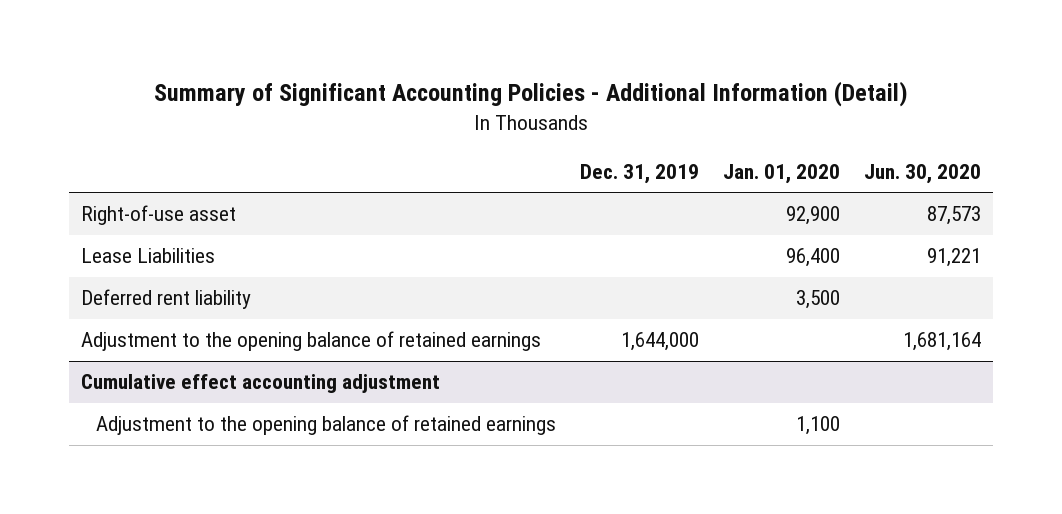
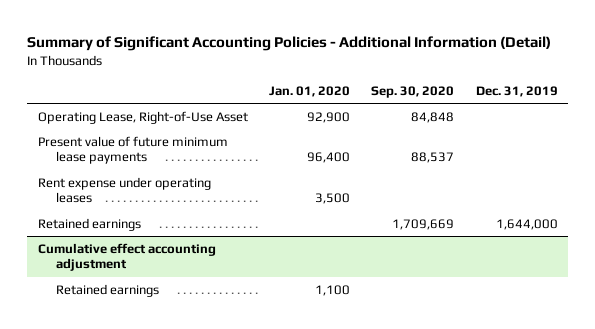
- | Dec. 31, 2019 | Jan. 01, 2020 | Jun. 30, 2020
+ | Jan. 01, 2020 | Sep. 30, 2020 | Dec. 31, 2019
- Right-of-use asset | | 92,900 | 87,573
- Lease Liabilities | | 96,400 | 91,221
- Deferred rent liability | | 3,500 |
- Adjustment to the opening balance of retained earnings | 1,644,000 | | 1,681,164
+ Operating Lease, Right-of-Use Asset | 92,900 | 84,848 |
+ Present value of future minimum lease payments | 96,400 | 88,537 |
+ Rent expense under operating leases | 3,500 | |
+ Retained earnings | | 1,709,669 | 1,644,000
@ Cumulative effect accounting adjustment
- Adjustment to the opening balance of retained earnings | | 1,100 |
+ Retained earnings | 1,100 | |

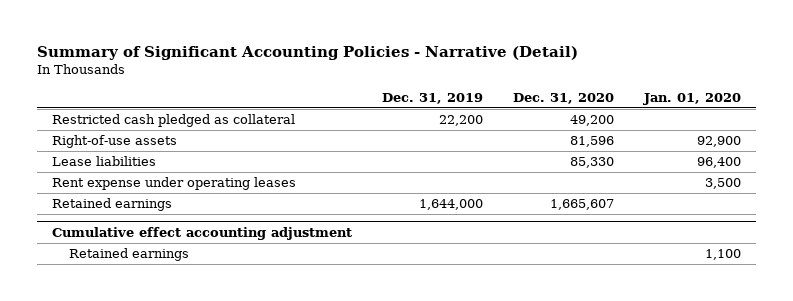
- Summary of Significant Accounting Policies - Additional Information (Detail)
+ Summary of Significant Accounting Policies - Narrative (Detail)
- | Jan. 01, 2020 | Sep. 30, 2020 | Dec. 31, 2019
+ | Dec. 31, 2019 | Dec. 31, 2020 | Jan. 01, 2020
- Operating Lease, Right-of-Use Asset | 92,900 | 84,848 |
- Present value of future minimum lease payments | 96,400 | 88,537 |
+ Restricted cash pledged as collateral | 22,200 | 49,200 |
+ Right-of-use assets | | 81,596 | 92,900
+ Lease liabilities | | 85,330 | 96,400

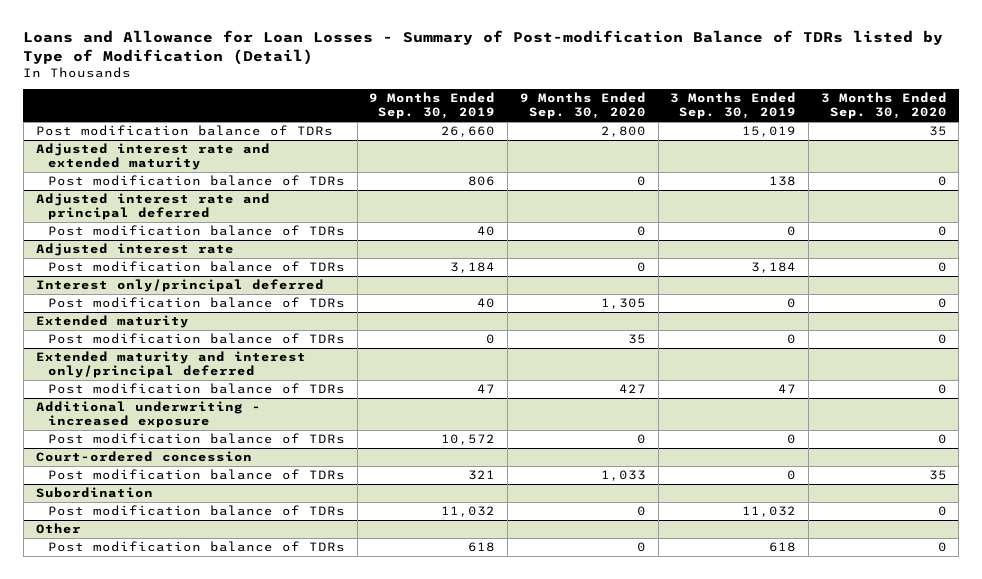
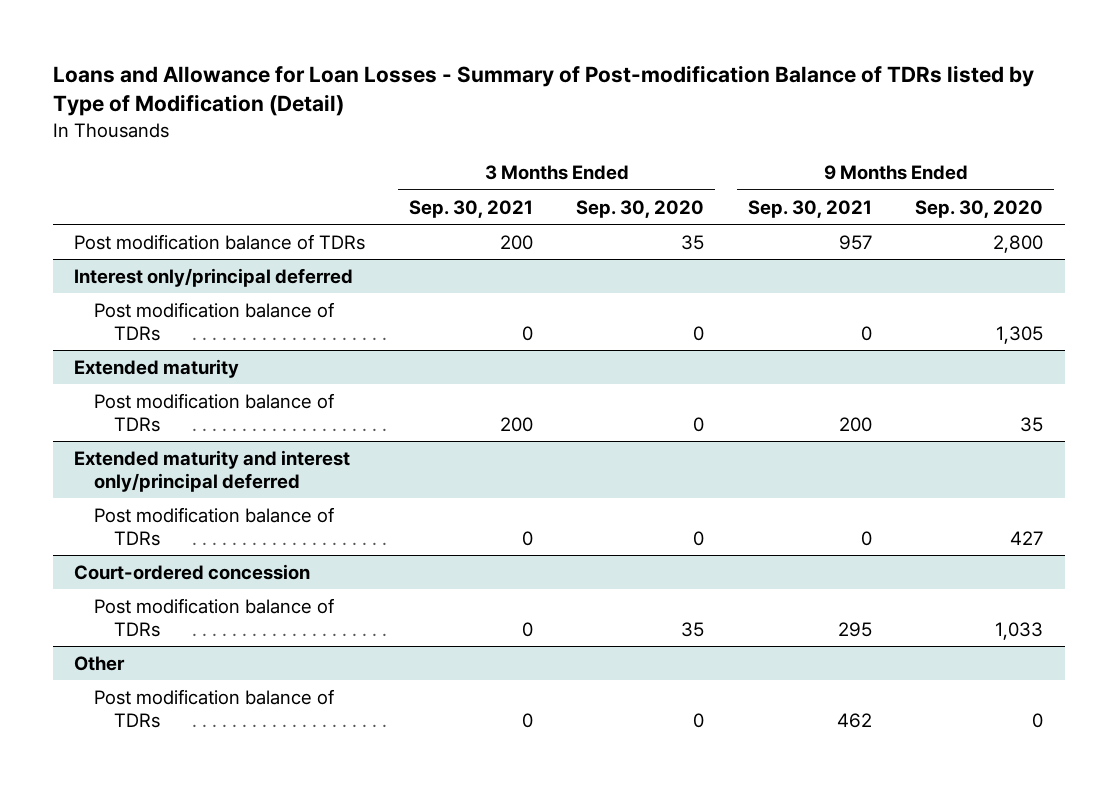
- | 9 Months Ended Sep. 30, 2019 | 9 Months Ended Sep. 30, 2020 | 3 Months Ended Sep. 30, 2019 | 3 Months Ended Sep. 30, 2020
+ | 3 Months Ended Sep. 30, 2021 | 3 Months Ended Sep. 30, 2020 | 9 Months Ended Sep. 30, 2021 | 9 Months Ended Sep. 30, 2020
- Adjusted interest rate and extended maturity
- Post modification balance of TDRs | 806 | 0 | 138 | 0
- Adjusted interest rate and principal deferred
- Post modification balance of TDRs | 40 | 0 | 0 | 0
- Adjusted interest rate
- Post modification balance of TDRs | 3,184 | 0 | 3,184 | 0
- Additional underwriting - increased exposure
- Post modification balance of TDRs | 10,572 | 0 | 0 | 0
- Subordination
- Post modification balance of TDRs | 11,032 | 0 | 11,032 | 0

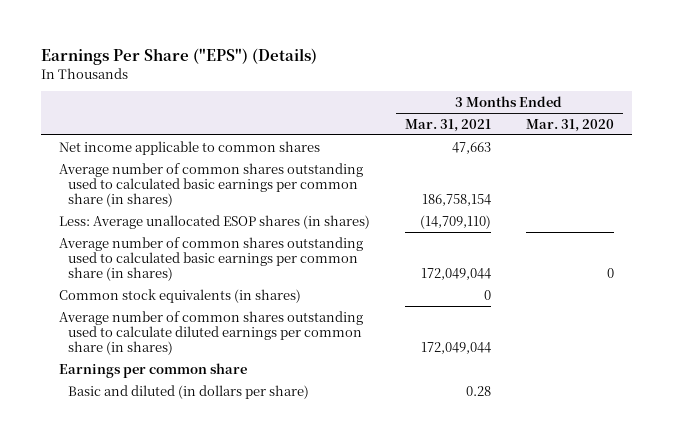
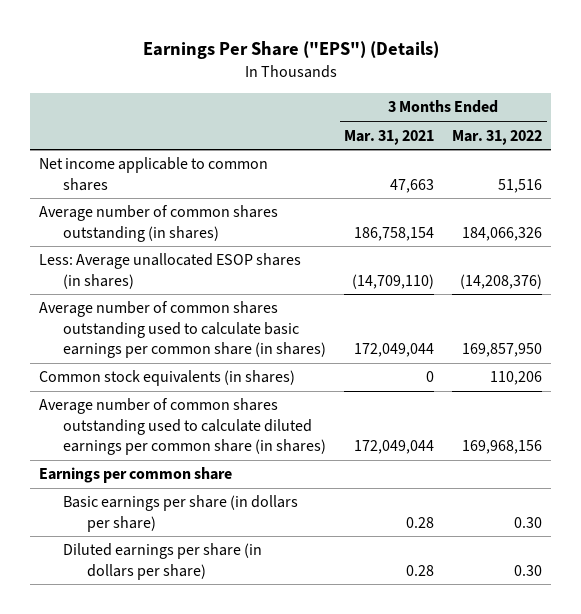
- | 3 Months Ended Mar. 31, 2021 | 3 Months Ended Mar. 31, 2020
+ | 3 Months Ended Mar. 31, 2021 | 3 Months Ended Mar. 31, 2022
- Average number of common shares outstanding used to calculated basic earnings per common share (in shares) | 186,758,154 |
+ Average number of common shares outstanding (in shares) | 186,758,154 | 184,066,326
- Average number of common shares outstanding used to calculated basic earnings per common share (in shares) | 172,049,044 | 0
+ Average number of common shares outstanding used to calculate basic earnings per common share (in shares) | 172,049,044 | 169,857,950
- Basic and diluted (in dollars per share) | 0.28 |
+ Basic earnings per share (in dollars per share) | 0.28 | 0.30
+ Diluted earnings per share (in dollars per share) | 0.28 | 0.30

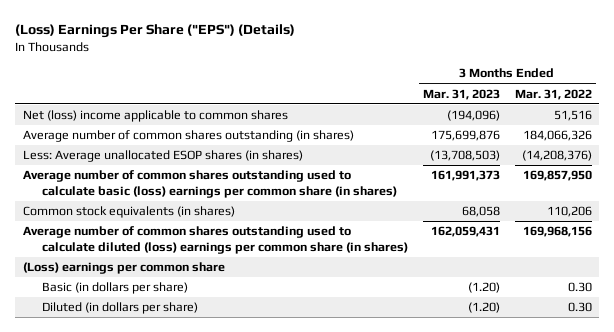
- Earnings Per Share ("EPS") (Details)
+ (Loss) Earnings Per Share ("EPS") (Details)
- | 3 Months Ended Mar. 31, 2021 | 3 Months Ended Mar. 31, 2022
+ | 3 Months Ended Mar. 31, 2023 | 3 Months Ended Mar. 31, 2022
- Net income applicable to common shares | 47,663 | 51,516
+ Net (loss) income applicable to common shares | (194,096) | 51,516
- Average number of common shares outstanding used to calculate basic earnings per common share (in shares) | 172,049,044 | 169,857,950
+ Average number of common shares outstanding used to calculate basic (loss) earnings per common share (in shares) | 161,991,373 | 169,857,950
- Average number of common shares outstanding used to calculate diluted earnings per common share (in shares) | 172,049,044 | 169,968,156
- Earnings per common share
- Basic earnings per share (in dollars per share) | 0.28 | 0.30
- Diluted earnings per share (in dollars per share) | 0.28 | 0.30
+ Average number of common shares outstanding used to calculate diluted (loss) earnings per common share (in shares) | 162,059,431 | 169,968,156
+ (Loss) earnings per common share
+ Basic (in dollars per share) | (1.20) | 0.30
+ Diluted (in dollars per share) | (1.20) | 0.30

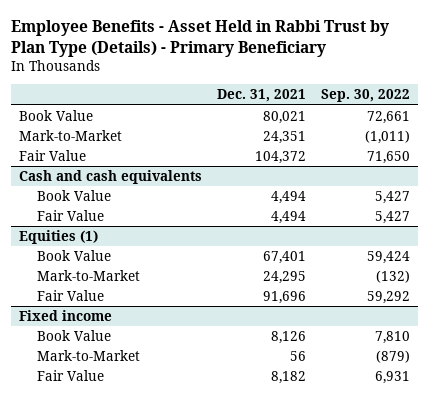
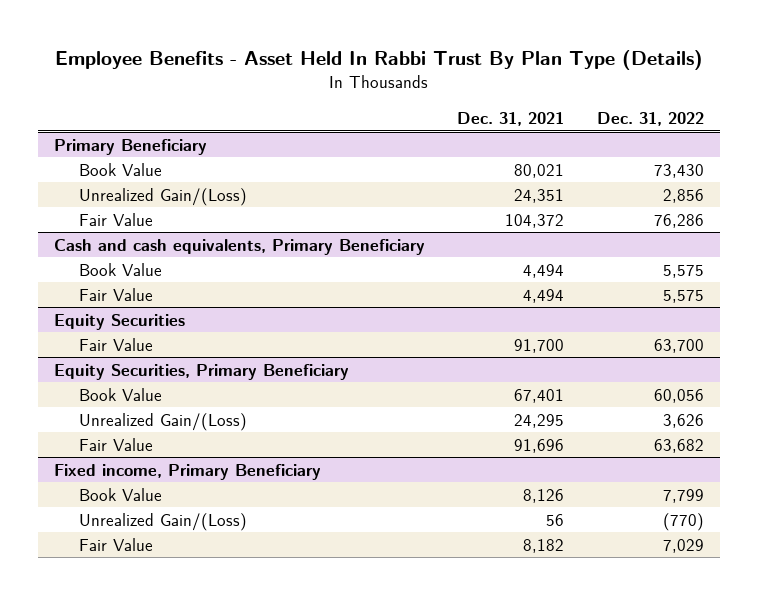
- Employee Benefits - Asset Held in Rabbi Trust by Plan Type (Details) - Primary Beneficiary
+ Employee Benefits - Asset Held In Rabbi Trust By Plan Type (Details)
- | Dec. 31, 2021 | Sep. 30, 2022
+ | Dec. 31, 2021 | Dec. 31, 2022
+ Primary Beneficiary
- Mark-to-Market | 24,351 | (1,011)
+ Unrealized Gain/(Loss) | 24,351 | 2,856
- Cash and cash equivalents
+ Cash and cash equivalents, Primary Beneficiary
- Equities (1)
+ Equity Securities
+ Fair Value | 91,700 | 63,700
+ Equity Securities, Primary Beneficiary
- Mark-to-Market | 24,295 | (132)
+ Unrealized Gain/(Loss) | 24,295 | 3,626
- Fixed income
+ Fixed income, Primary Beneficiary
- Mark-to-Market | 56 | (879)
+ Unrealized Gain/(Loss) | 56 | (770)

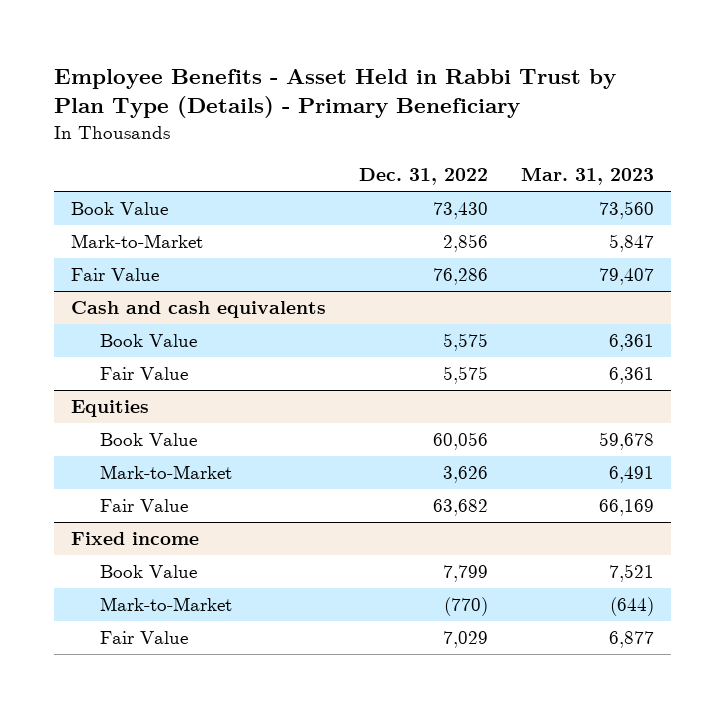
- Employee Benefits - Asset Held In Rabbi Trust By Plan Type (Details)
+ Employee Benefits - Asset Held in Rabbi Trust by Plan Type (Details) - Primary Beneficiary
- | Dec. 31, 2021 | Dec. 31, 2022
+ | Dec. 31, 2022 | Mar. 31, 2023
- Primary Beneficiary
- Unrealized Gain/(Loss) | 24,351 | 2,856
+ Mark-to-Market | 2,856 | 5,847
- Cash and cash equivalents, Primary Beneficiary
+ Cash and cash equivalents
- Equity Securities
- Fair Value | 91,700 | 63,700
- Equity Securities, Primary Beneficiary
+ Equities
- Unrealized Gain/(Loss) | 24,295 | 3,626
+ Mark-to-Market | 3,626 | 6,491
- Fixed income, Primary Beneficiary
+ Fixed income
- Unrealized Gain/(Loss) | 56 | (770)
+ Mark-to-Market | (770) | (644)

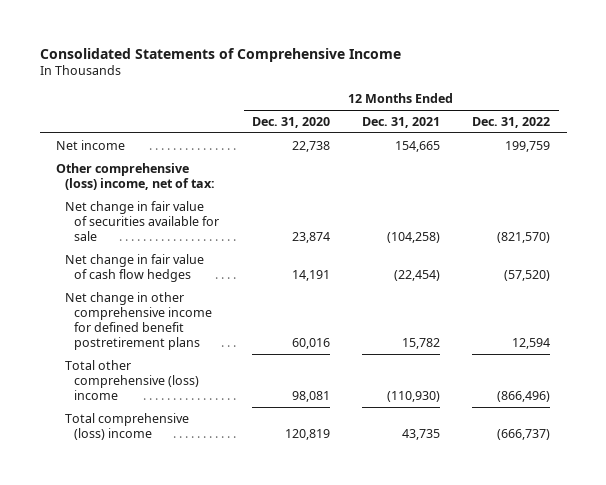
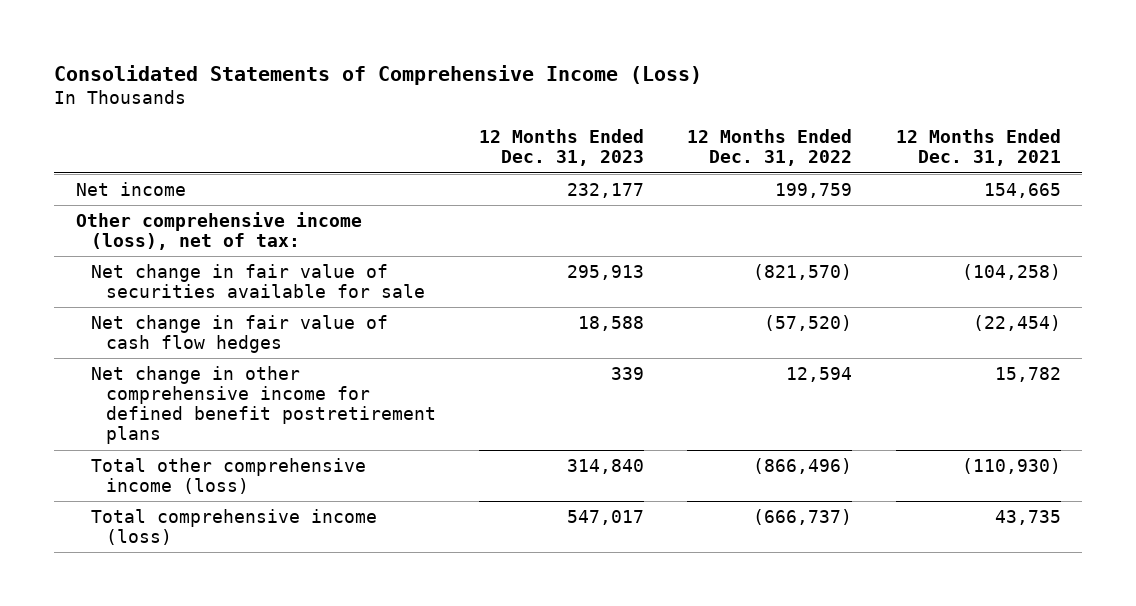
- Consolidated Statements of Comprehensive Income
+ Consolidated Statements of Comprehensive Income (Loss)
- | 12 Months Ended Dec. 31, 2020 | 12 Months Ended Dec. 31, 2021 | 12 Months Ended Dec. 31, 2022
+ | 12 Months Ended Dec. 31, 2023 | 12 Months Ended Dec. 31, 2022 | 12 Months Ended Dec. 31, 2021
- Other comprehensive (loss) income, net of tax:
+ Other comprehensive income (loss), net of tax:
- Total other comprehensive (loss) income | 98,081 | (110,930) | (866,496)
- Total comprehensive (loss) income | 120,819 | 43,735 | (666,737)
+ Total other comprehensive income (loss) | 314,840 | (866,496) | (110,930)
+ Total comprehensive income (loss) | 547,017 | (666,737) | 43,735

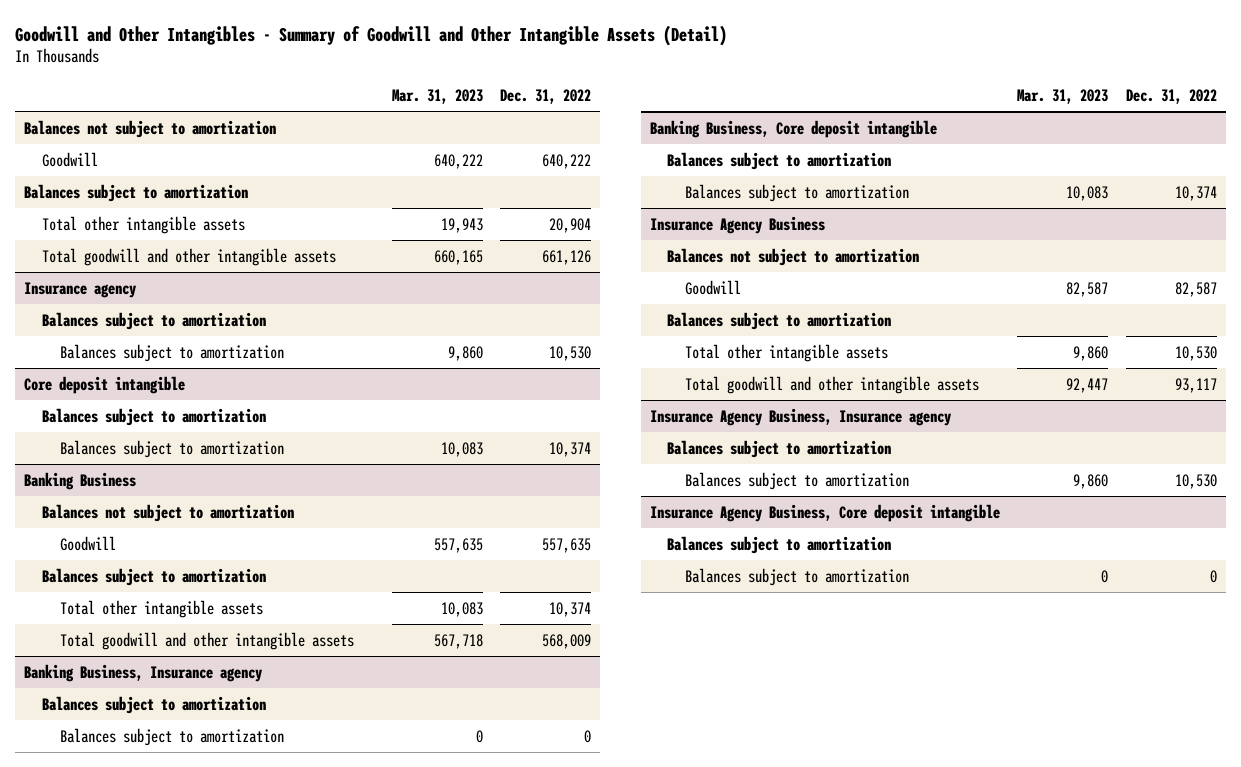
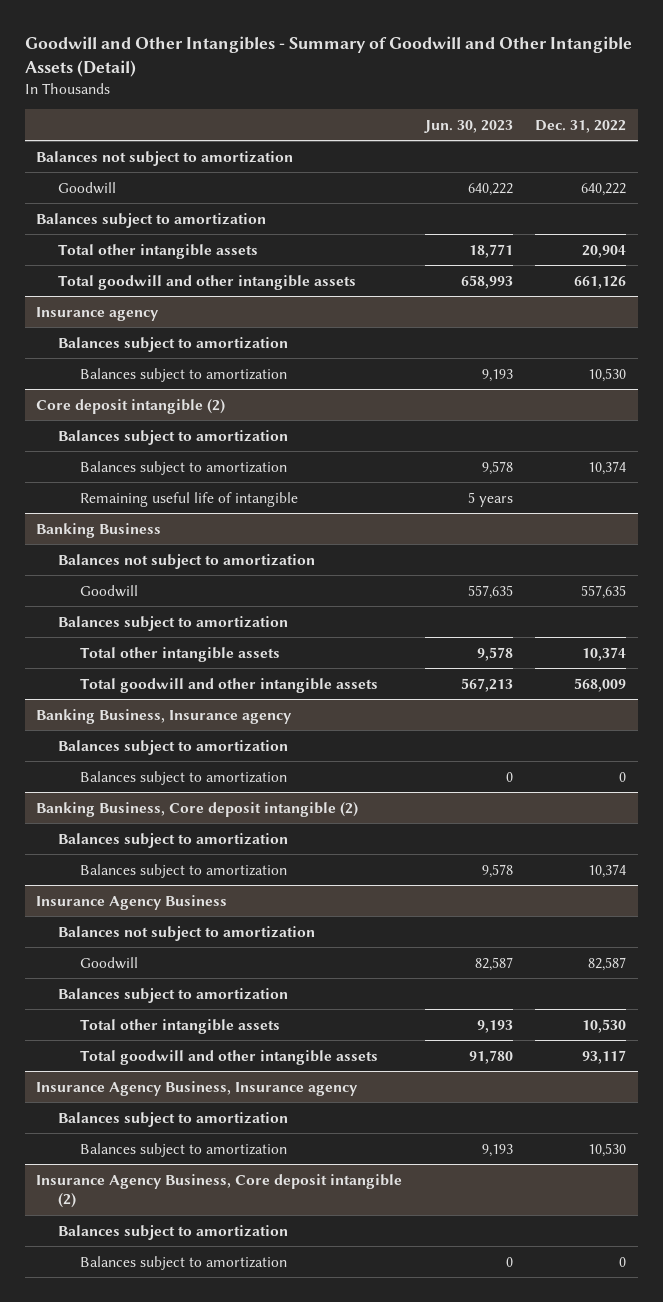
- | Mar. 31, 2023 | Dec. 31, 2022
+ | Jun. 30, 2023 | Dec. 31, 2022
- Core deposit intangible
+ Core deposit intangible (2)
+ Remaining useful life of intangible | 5 years |
- Banking Business, Core deposit intangible
+ Banking Business, Core deposit intangible (2)
- Insurance Agency Business, Core deposit intangible
+ Insurance Agency Business, Core deposit intangible (2)

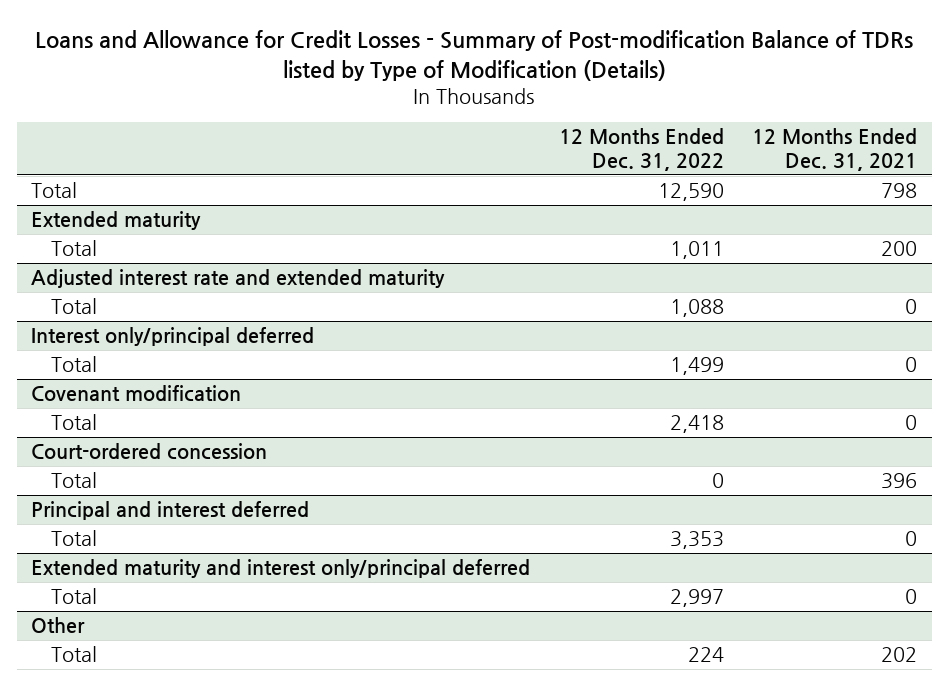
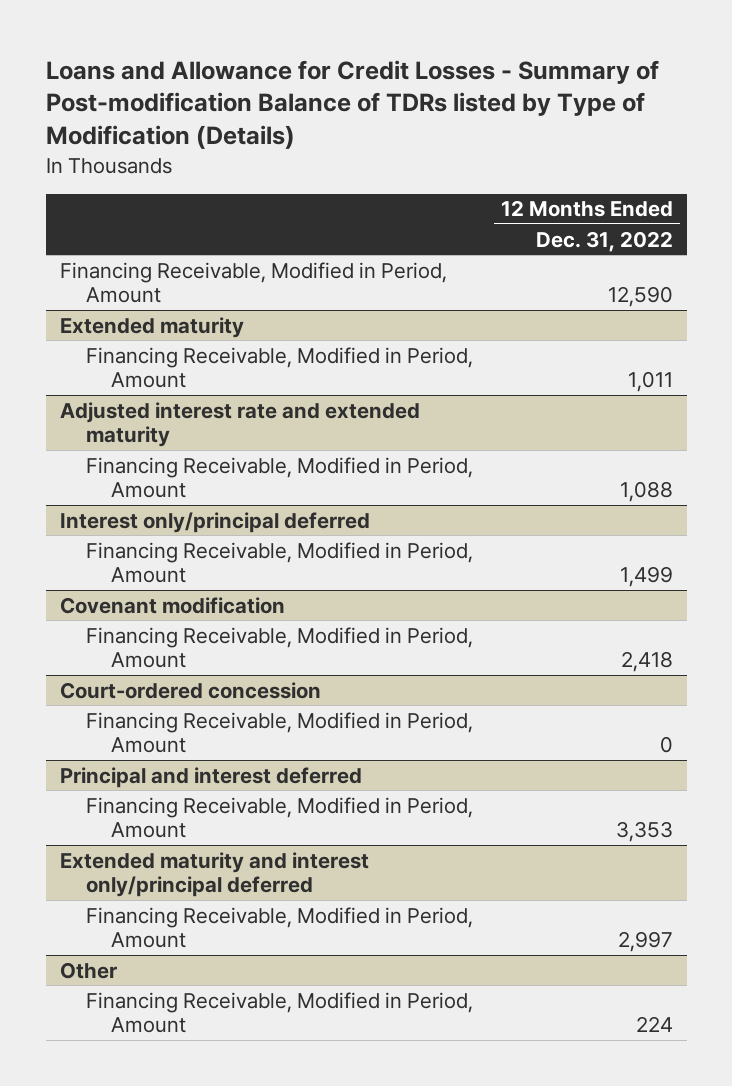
- | 12 Months Ended Dec. 31, 2022 | 12 Months Ended Dec. 31, 2021
+ | 12 Months Ended Dec. 31, 2022
- Total | 12,590 | 798
+ Financing Receivable, Modified in Period, Amount | 12,590
@ Extended maturity
- Total | 1,011 | 200
+ Financing Receivable, Modified in Period, Amount | 1,011
@ Adjusted interest rate and extended maturity
- Total | 1,088 | 0
+ Financing Receivable, Modified in Period, Amount | 1,088
@ Interest only/principal deferred
- Total | 1,499 | 0
+ Financing Receivable, Modified in Period, Amount | 1,499
@ Covenant modification
- Total | 2,418 | 0
+ Financing Receivable, Modified in Period, Amount | 2,418
@ Court-ordered concession
- Total | 0 | 396
+ Financing Receivable, Modified in Period, Amount | 0
@ Principal and interest deferred
- Total | 3,353 | 0
+ Financing Receivable, Modified in Period, Amount | 3,353
@ Extended maturity and interest only/principal deferred
- Total | 2,997 | 0
+ Financing Receivable, Modified in Period, Amount | 2,997
@ Other
- Total | 224 | 202
+ Financing Receivable, Modified in Period, Amount | 224

